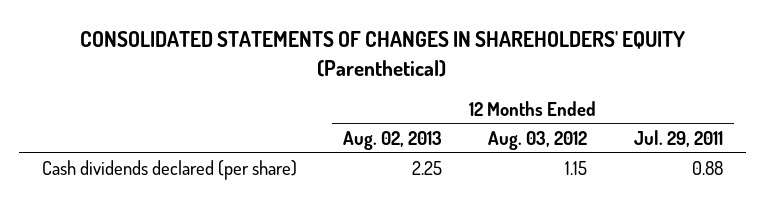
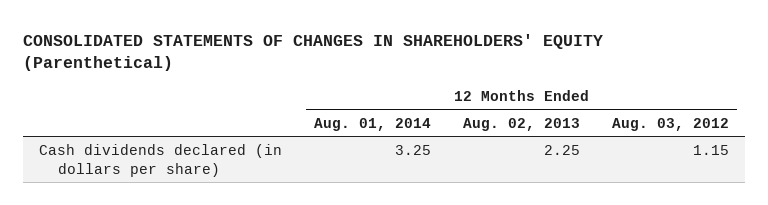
- | 12 Months Ended Aug. 02, 2013 | 12 Months Ended Aug. 03, 2012 | 12 Months Ended Jul. 29, 2011
+ | 12 Months Ended Aug. 01, 2014 | 12 Months Ended Aug. 02, 2013 | 12 Months Ended Aug. 03, 2012
- Cash dividends declared (per share) | 2.25 | 1.15 | 0.88
+ Cash dividends declared (in dollars per share) | 3.25 | 2.25 | 1.15

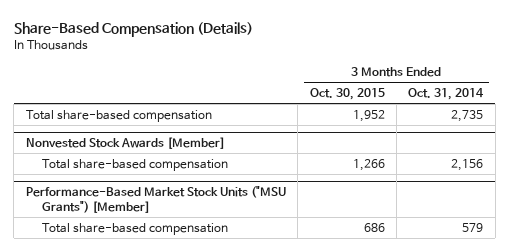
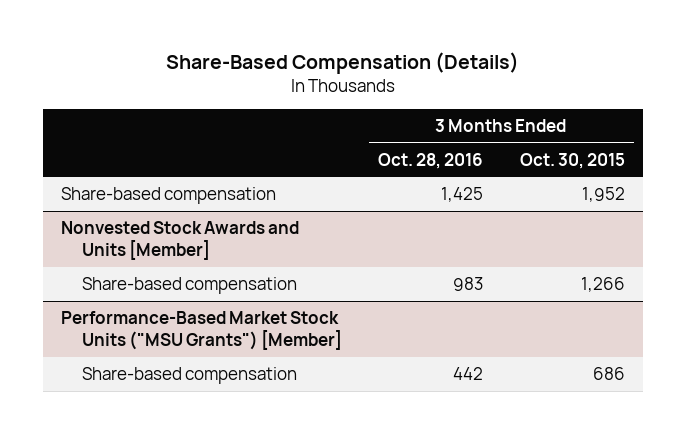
- | 3 Months Ended Oct. 30, 2015 | 3 Months Ended Oct. 31, 2014
+ | 3 Months Ended Oct. 28, 2016 | 3 Months Ended Oct. 30, 2015
- Total share-based compensation | 1,952 | 2,735
- Nonvested Stock Awards [Member]
- Total share-based compensation | 1,266 | 2,156
+ Share-based compensation | 1,425 | 1,952
+ Nonvested Stock Awards and Units [Member]
+ Share-based compensation | 983 | 1,266
@ Performance-Based Market Stock Units ("MSU Grants") [Member]
- Total share-based compensation | 686 | 579
+ Share-based compensation | 442 | 686

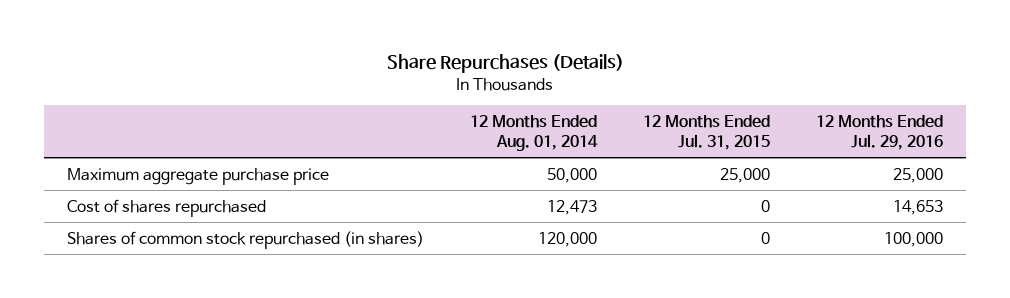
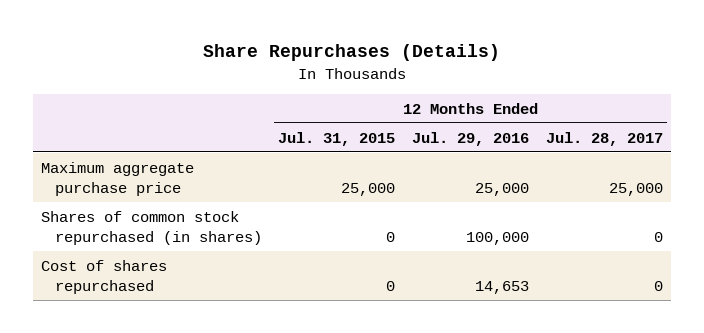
- | 12 Months Ended Aug. 01, 2014 | 12 Months Ended Jul. 31, 2015 | 12 Months Ended Jul. 29, 2016
+ | 12 Months Ended Jul. 31, 2015 | 12 Months Ended Jul. 29, 2016 | 12 Months Ended Jul. 28, 2017
moved down: Cost of shares repurchased | 0 | 14,653 | 0

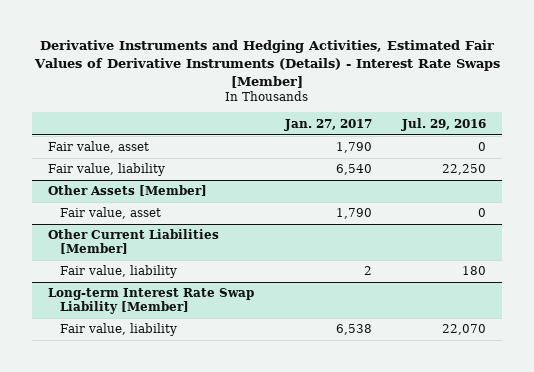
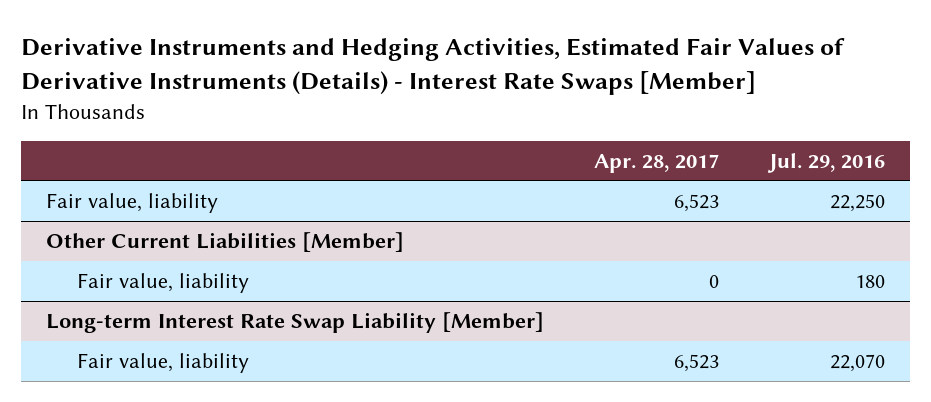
- | Jan. 27, 2017 | Jul. 29, 2016
+ | Apr. 28, 2017 | Jul. 29, 2016
- Fair value, asset | 1,790 | 0
- Other Assets [Member]
- Fair value, asset | 1,790 | 0

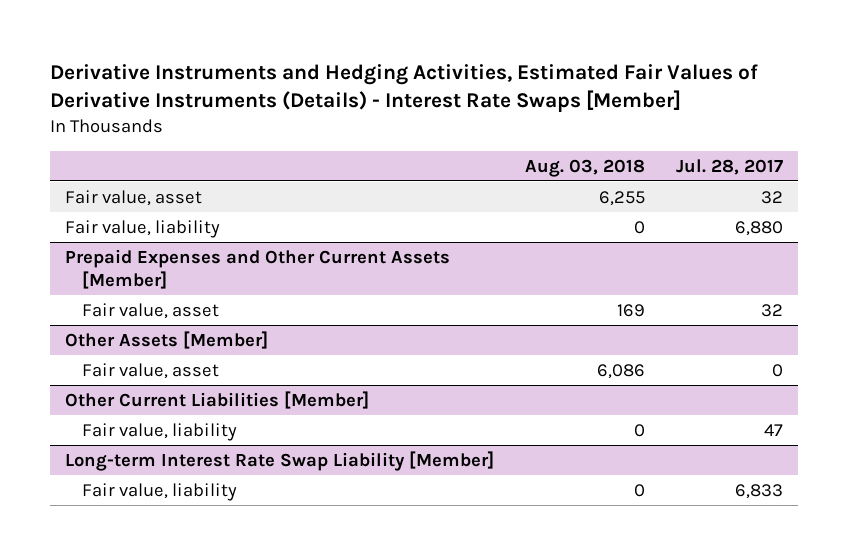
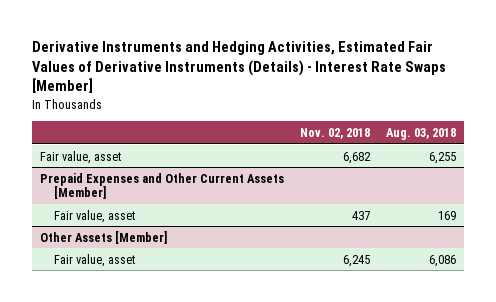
- | Aug. 03, 2018 | Jul. 28, 2017
+ | Nov. 02, 2018 | Aug. 03, 2018
- Fair value, liability | 0 | 6,880
- Other Current Liabilities [Member]
- Fair value, liability | 0 | 47
- Long-term Interest Rate Swap Liability [Member]
- Fair value, liability | 0 | 6,833

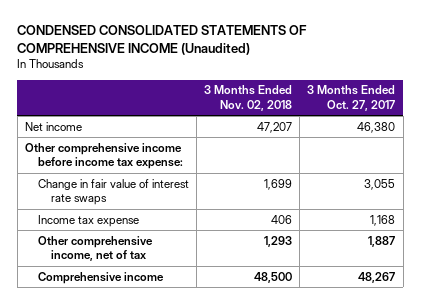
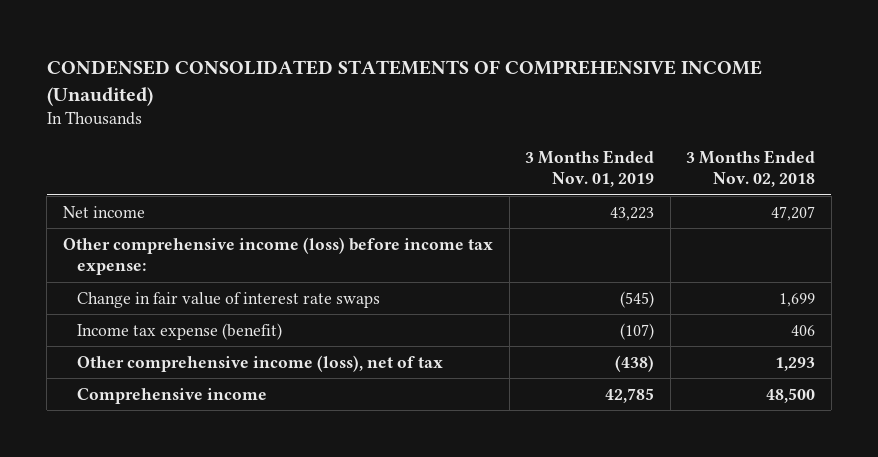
- | 3 Months Ended Nov. 02, 2018 | 3 Months Ended Oct. 27, 2017
+ | 3 Months Ended Nov. 01, 2019 | 3 Months Ended Nov. 02, 2018
- Other comprehensive income before income tax expense:
+ Other comprehensive income (loss) before income tax expense:
- Income tax expense | 406 | 1,168
- Other comprehensive income, net of tax | 1,293 | 1,887
+ Income tax expense (benefit) | (107) | 406
+ Other comprehensive income (loss), net of tax | (438) | 1,293

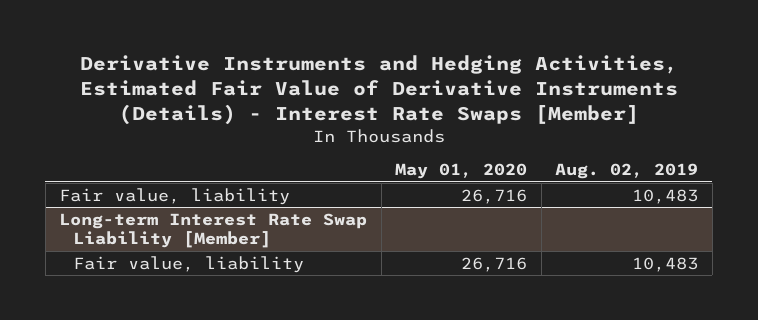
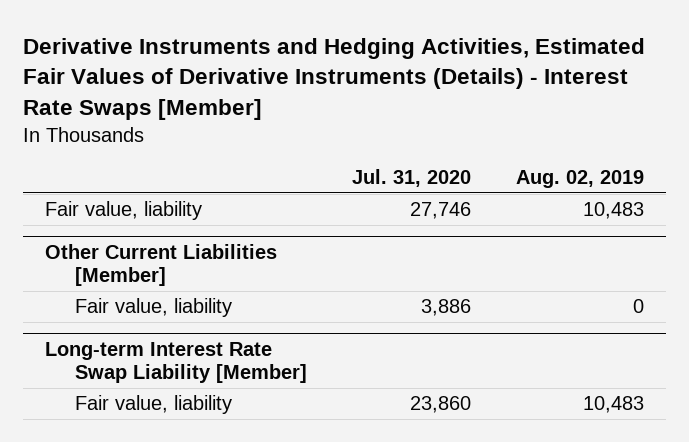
- Derivative Instruments and Hedging Activities, Estimated Fair Value of Derivative Instruments (Details) - Interest Rate Swaps [Member]
+ Derivative Instruments and Hedging Activities, Estimated Fair Values of Derivative Instruments (Details) - Interest Rate Swaps [Member]
- | May 01, 2020 | Aug. 02, 2019
+ | Jul. 31, 2020 | Aug. 02, 2019
+ Other Current Liabilities [Member]
+ Fair value, liability | 3,886 | 0

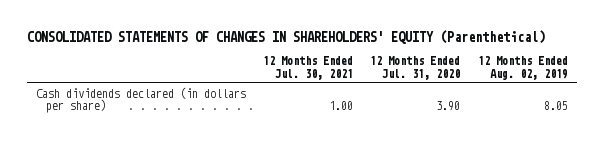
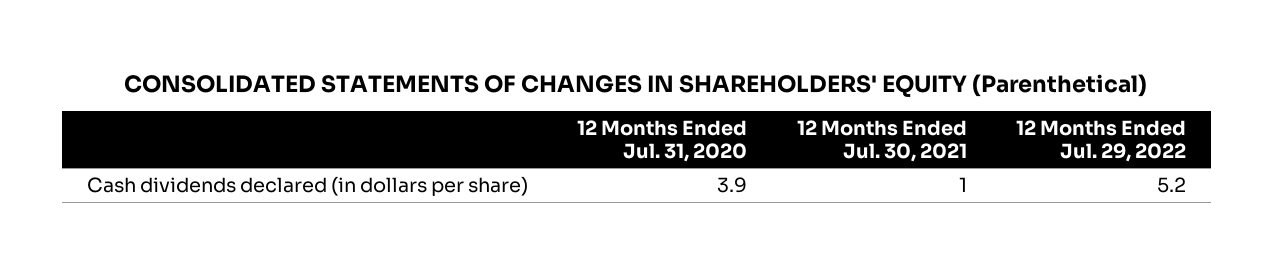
- | 12 Months Ended Jul. 30, 2021 | 12 Months Ended Jul. 31, 2020 | 12 Months Ended Aug. 02, 2019
+ | 12 Months Ended Jul. 31, 2020 | 12 Months Ended Jul. 30, 2021 | 12 Months Ended Jul. 29, 2022
- Cash dividends declared (in dollars per share) | 1.00 | 3.90 | 8.05
+ Cash dividends declared (in dollars per share) | 3.9 | 1 | 5.2

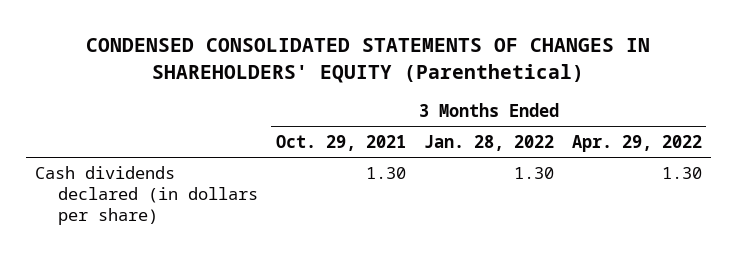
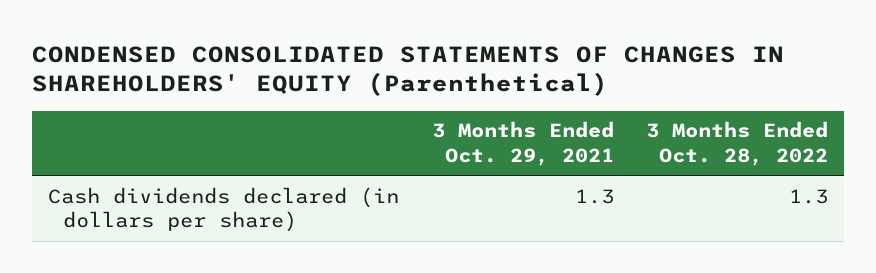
- | 3 Months Ended Oct. 29, 2021 | 3 Months Ended Jan. 28, 2022 | 3 Months Ended Apr. 29, 2022
+ | 3 Months Ended Oct. 29, 2021 | 3 Months Ended Oct. 28, 2022
- Cash dividends declared (in dollars per share) | 1.30 | 1.30 | 1.30
+ Cash dividends declared (in dollars per share) | 1.3 | 1.3

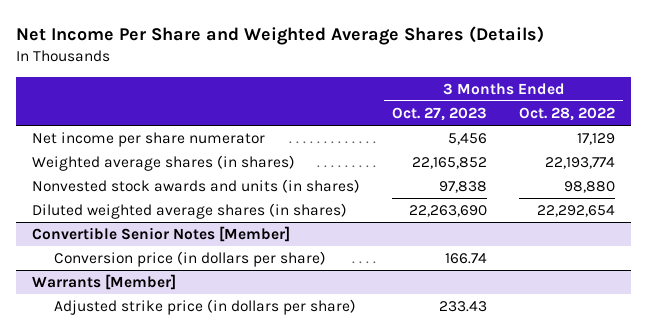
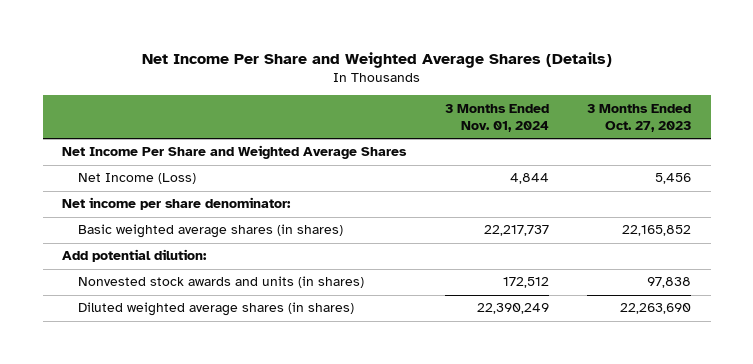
- | 3 Months Ended Oct. 27, 2023 | 3 Months Ended Oct. 28, 2022
+ | 3 Months Ended Nov. 01, 2024 | 3 Months Ended Oct. 27, 2023
- Net income per share numerator | 5,456 | 17,129
- Weighted average shares (in shares) | 22,165,852 | 22,193,774
+ Net Income Per Share and Weighted Average Shares
+ Net Income (Loss) | 4,844 | 5,456
+ Net income per share denominator:
+ Basic weighted average shares (in shares) | 22,217,737 | 22,165,852
+ Add potential dilution:
- Convertible Senior Notes [Member]
- Conversion price (in dollars per share) | 166.74 |
- Warrants [Member]
- Adjusted strike price (in dollars per share) | 233.43 |

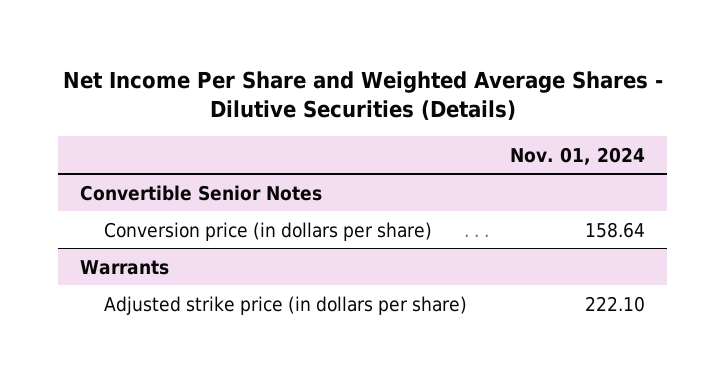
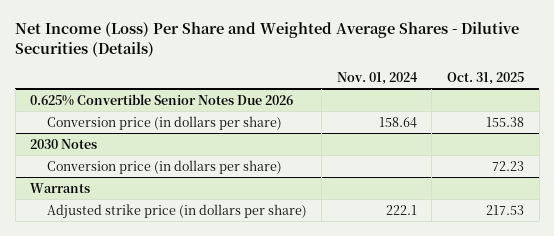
- Net Income Per Share and Weighted Average Shares - Dilutive Securities (Details)
+ Net Income (Loss) Per Share and Weighted Average Shares - Dilutive Securities (Details)
- | Nov. 01, 2024
+ | Nov. 01, 2024 | Oct. 31, 2025
- Convertible Senior Notes
+ 0.625% Convertible Senior Notes Due 2026
+ 2030 Notes
+ Conversion price (in dollars per share) | | 72.23
@ Warrants
- Adjusted strike price (in dollars per share) | 222.10
+ Adjusted strike price (in dollars per share) | 222.1 | 217.53

